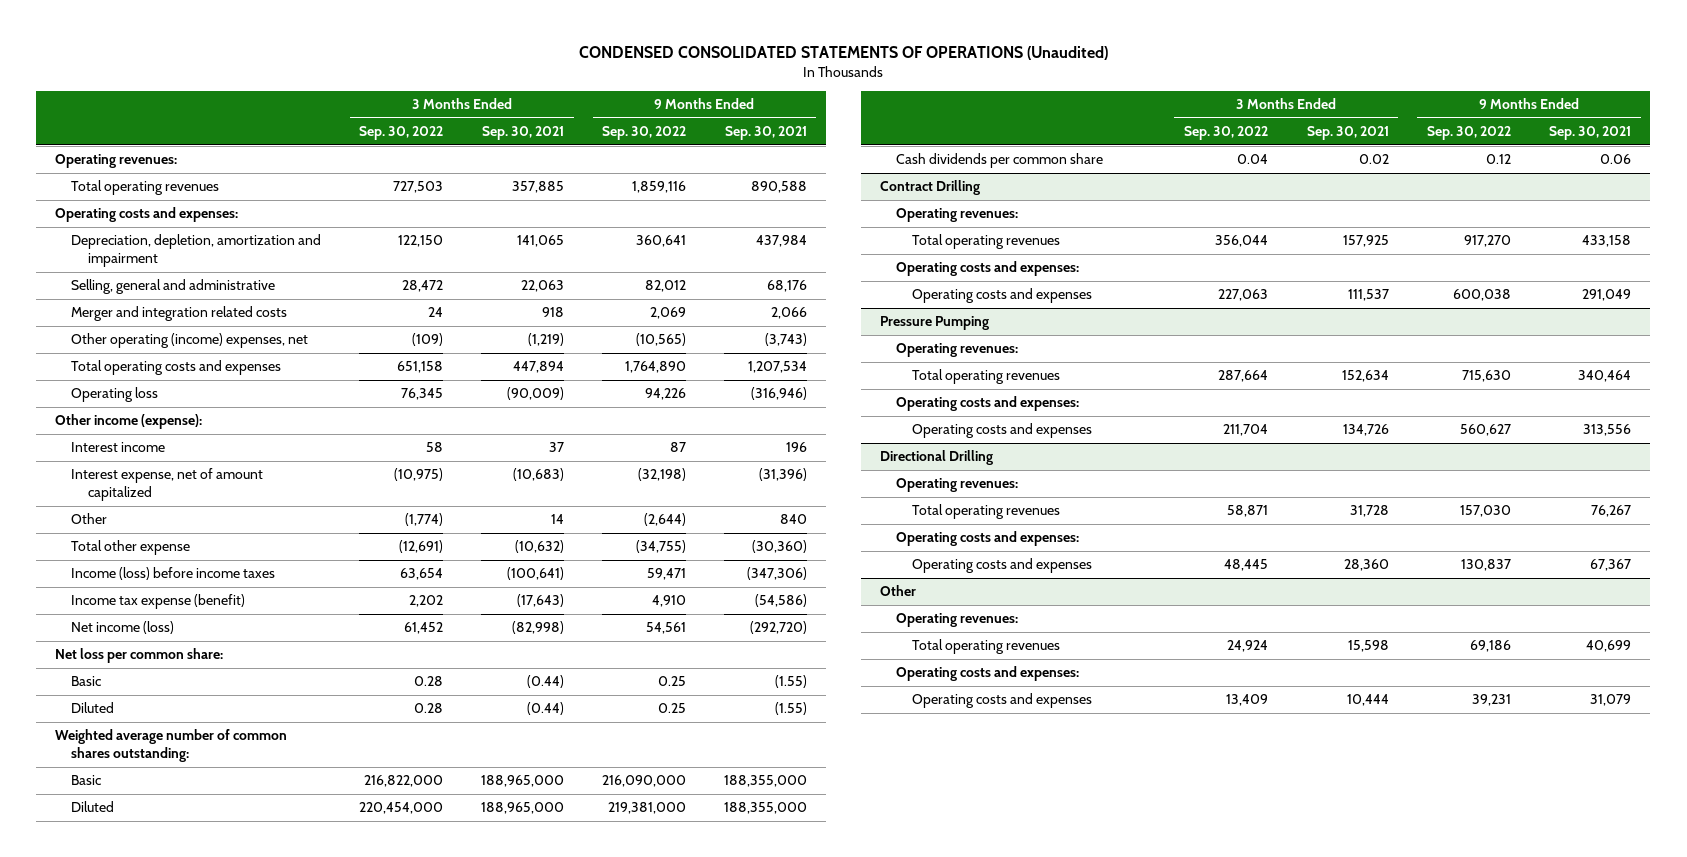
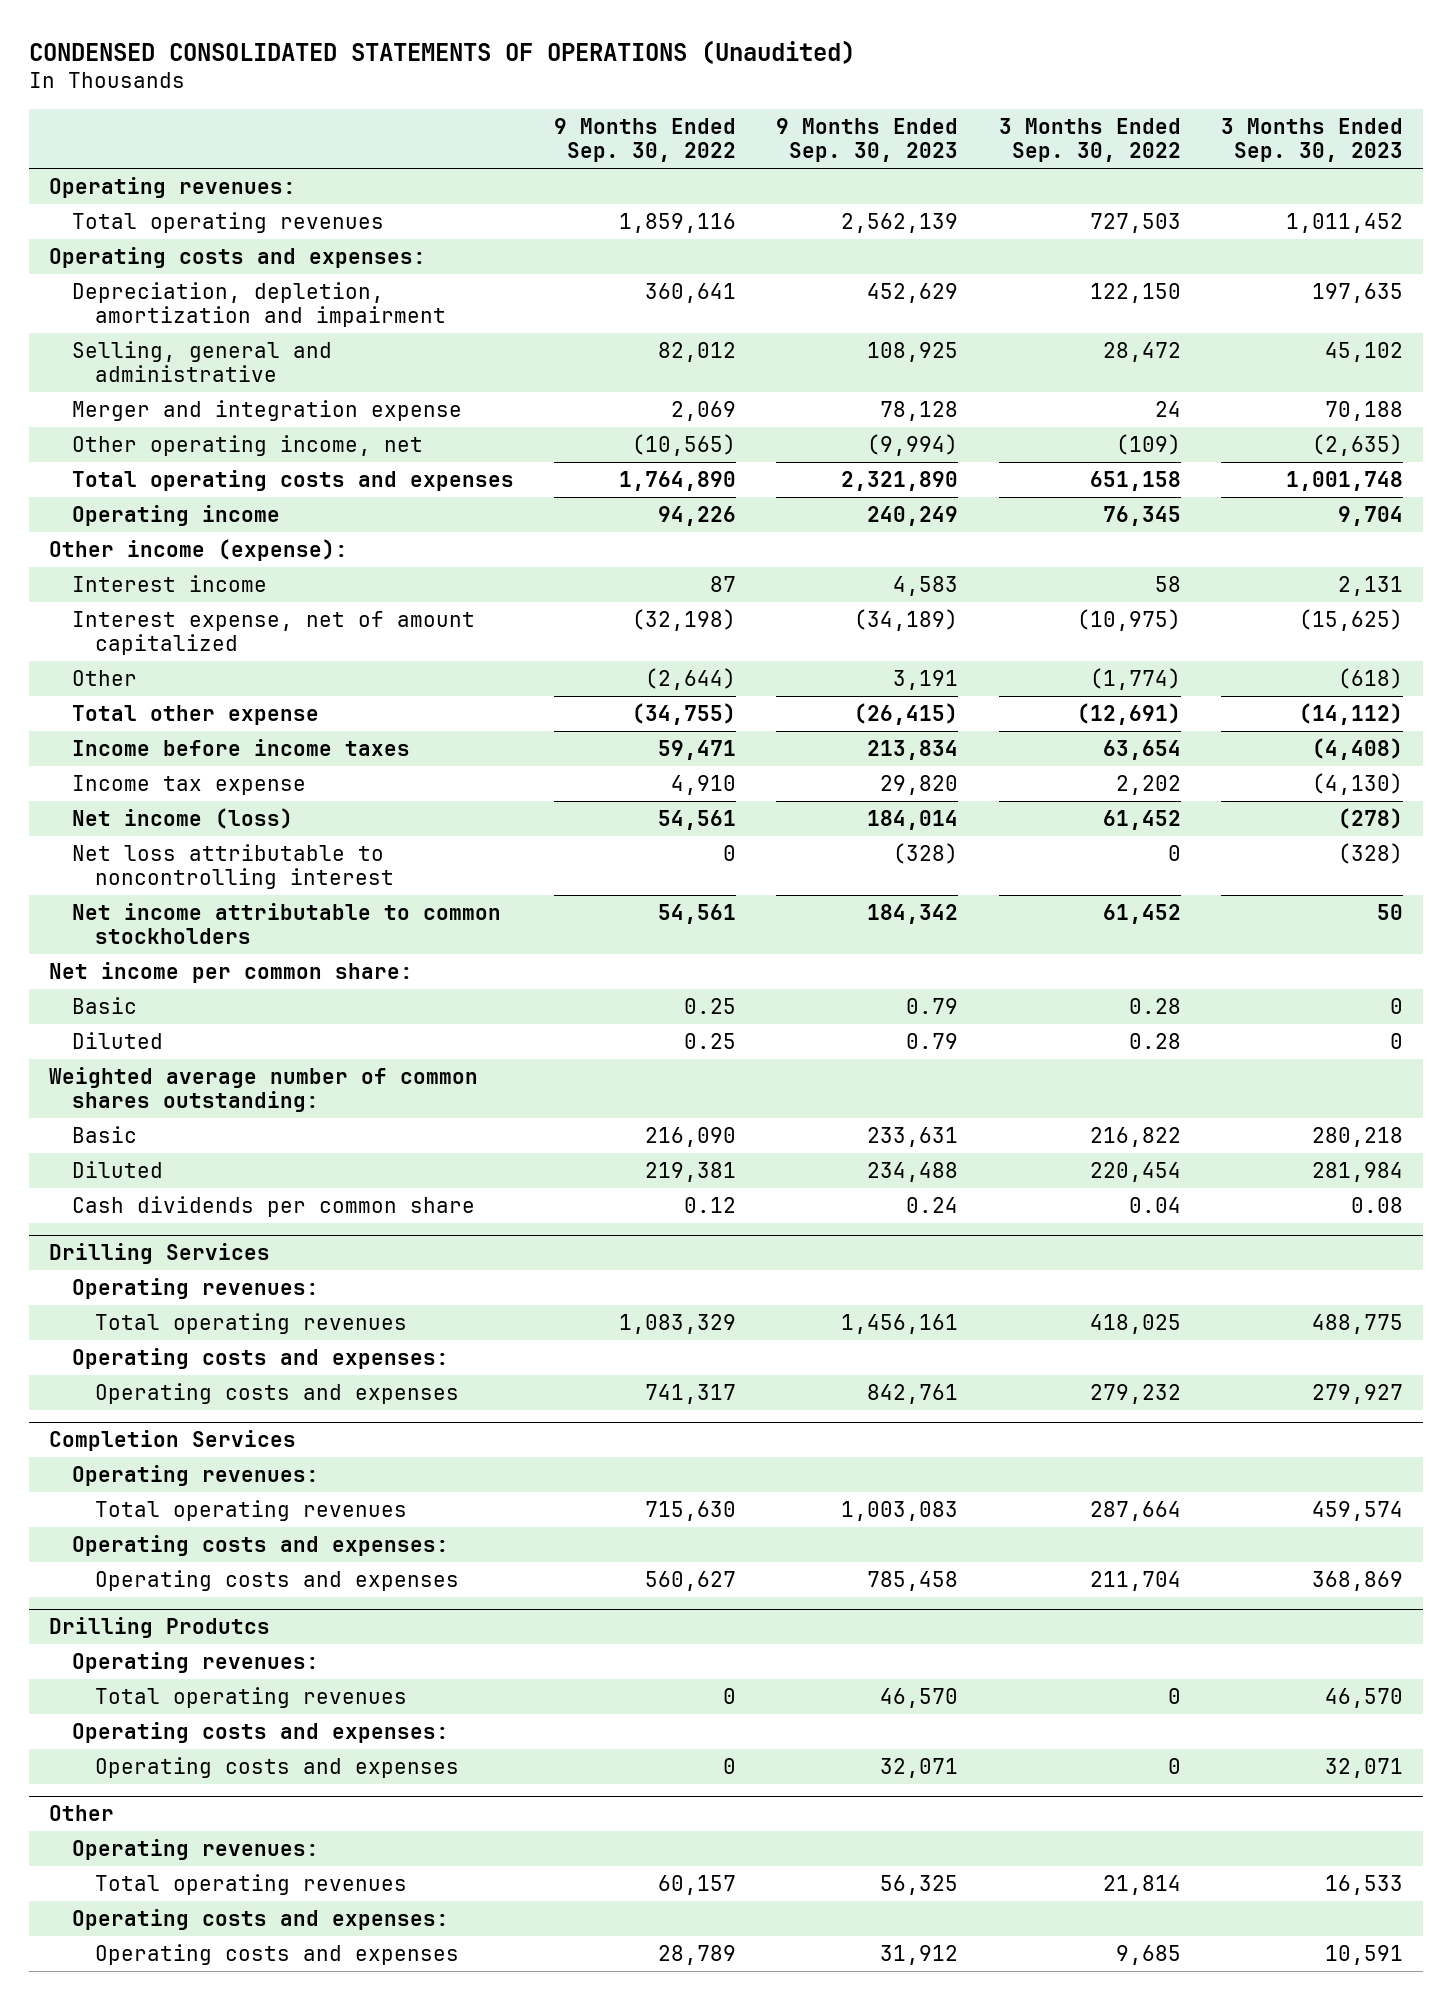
- | 3 Months Ended Sep. 30, 2022 | 3 Months Ended Sep. 30, 2021 | 9 Months Ended Sep. 30, 2022 | 9 Months Ended Sep. 30, 2021
+ | 9 Months Ended Sep. 30, 2022 | 9 Months Ended Sep. 30, 2023 | 3 Months Ended Sep. 30, 2022 | 3 Months Ended Sep. 30, 2023
- Merger and integration related costs | 24 | 918 | 2,069 | 2,066
- Other operating (income) expenses, net | (109) | (1,219) | (10,565) | (3,743)
+ Merger and integration expense | 2,069 | 78,128 | 24 | 70,188
+ Other operating income, net | (10,565) | (9,994) | (109) | (2,635)
- Operating loss | 76,345 | (90,009) | 94,226 | (316,946)
+ Operating income | 94,226 | 240,249 | 76,345 | 9,704
- Income (loss) before income taxes | 63,654 | (100,641) | 59,471 | (347,306)
- Income tax expense (benefit) | 2,202 | (17,643) | 4,910 | (54,586)
+ Income before income taxes | 59,471 | 213,834 | 63,654 | (4,408)
+ Income tax expense | 4,910 | 29,820 | 2,202 | (4,130)
- Net loss per common share:
+ Net loss attributable to noncontrolling interest | 0 | (328) | 0 | (328)
+ Net income attributable to common stockholders | 54,561 | 184,342 | 61,452 | 50
+ Net income per common share:
- Basic | 216,822,000 | 188,965,000 | 216,090,000 | 188,355,000
- Diluted | 220,454,000 | 188,965,000 | 219,381,000 | 188,355,000
+ Basic | 216,090 | 233,631 | 216,822 | 280,218
+ Diluted | 219,381 | 234,488 | 220,454 | 281,984
- Contract Drilling
+ Drilling Services
- Total operating revenues | 356,044 | 157,925 | 917,270 | 433,158
+ Total operating revenues | 1,083,329 | 1,456,161 | 418,025 | 488,775
- Operating costs and expenses | 227,063 | 111,537 | 600,038 | 291,049
- Pressure Pumping
+ Operating costs and expenses | 741,317 | 842,761 | 279,232 | 279,927
+ Completion Services
- Directional Drilling
+ Drilling Produtcs
- Total operating revenues | 58,871 | 31,728 | 157,030 | 76,267
+ Total operating revenues | 0 | 46,570 | 0 | 46,570
- Operating costs and expenses | 48,445 | 28,360 | 130,837 | 67,367
+ Operating costs and expenses | 0 | 32,071 | 0 | 32,071
@ Other
- Total operating revenues | 24,924 | 15,598 | 69,186 | 40,699
+ Total operating revenues | 60,157 | 56,325 | 21,814 | 16,533
- Operating costs and expenses | 13,409 | 10,444 | 39,231 | 31,079
+ Operating costs and expenses | 28,789 | 31,912 | 9,685 | 10,591

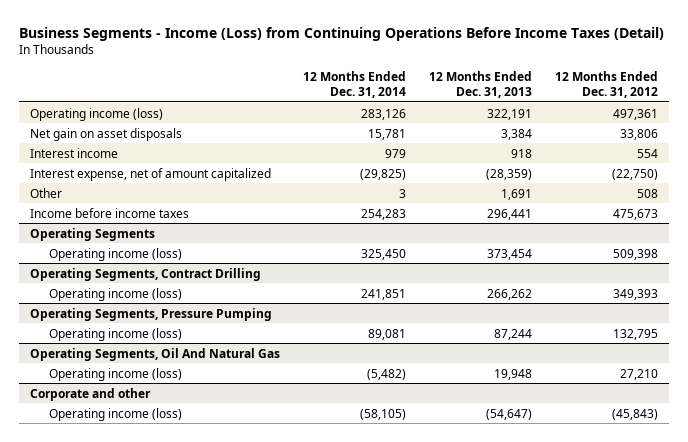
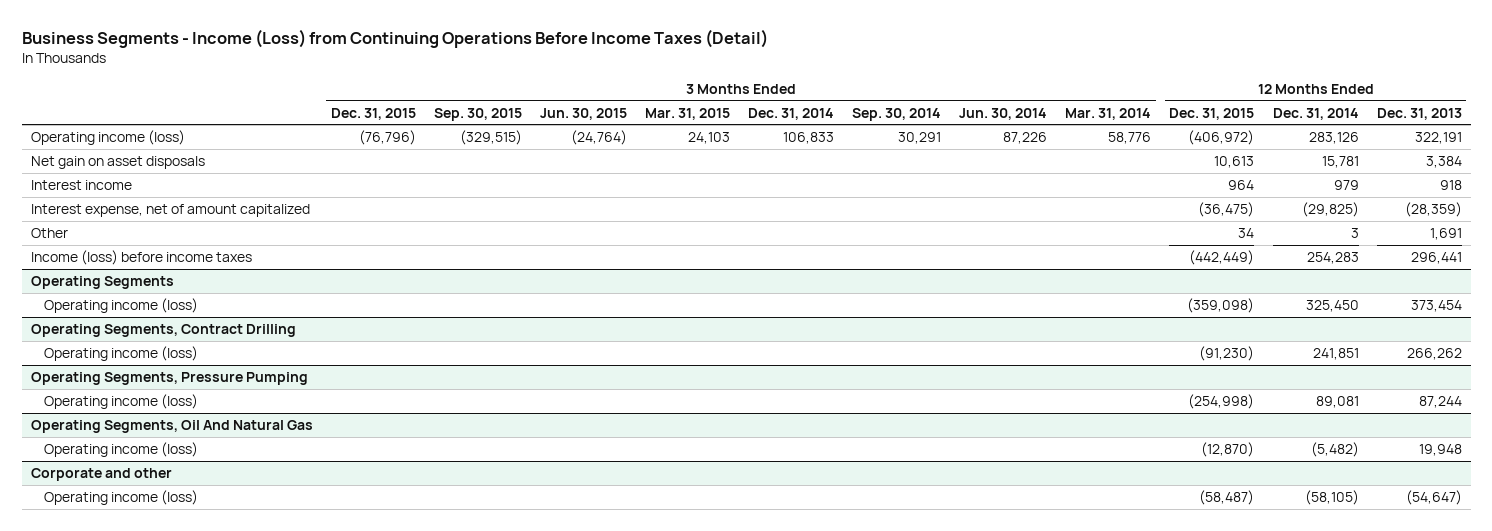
- | 12 Months Ended Dec. 31, 2014 | 12 Months Ended Dec. 31, 2013 | 12 Months Ended Dec. 31, 2012
+ | 3 Months Ended Dec. 31, 2015 | 3 Months Ended Sep. 30, 2015 | 3 Months Ended Jun. 30, 2015 | 3 Months Ended Mar. 31, 2015 | 3 Months Ended Dec. 31, 2014 | 3 Months Ended Sep. 30, 2014 | 3 Months Ended Jun. 30, 2014 | 3 Months Ended Mar. 31, 2014 | 12 Months Ended Dec. 31, 2015 | 12 Months Ended Dec. 31, 2014 | 12 Months Ended Dec. 31, 2013
- Income before income taxes | 254,283 | 296,441 | 475,673
+ Income (loss) before income taxes | | | | | | | | | (442,449) | 254,283 | 296,441

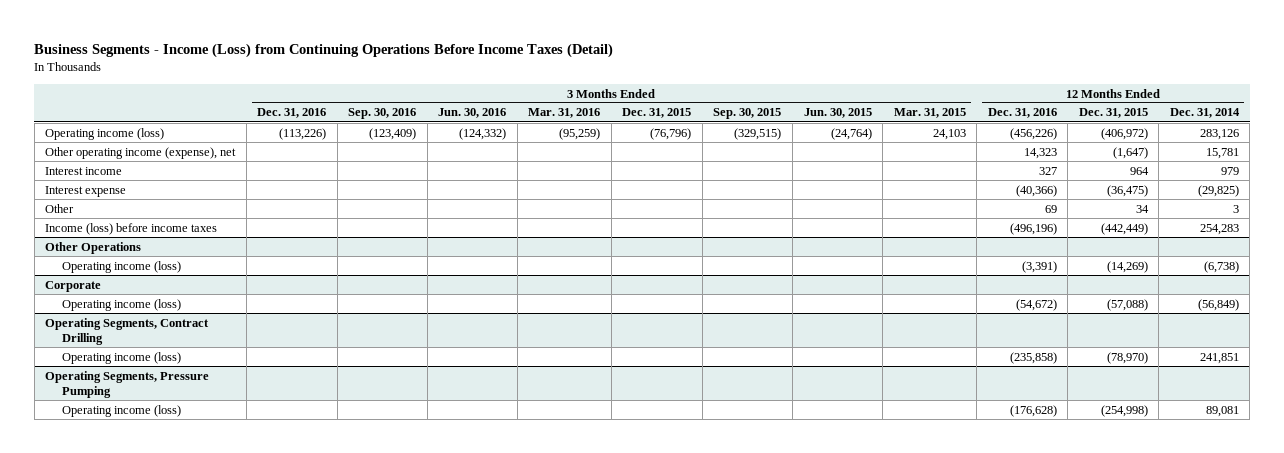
- | 3 Months Ended Dec. 31, 2015 | 3 Months Ended Sep. 30, 2015 | 3 Months Ended Jun. 30, 2015 | 3 Months Ended Mar. 31, 2015 | 3 Months Ended Dec. 31, 2014 | 3 Months Ended Sep. 30, 2014 | 3 Months Ended Jun. 30, 2014 | 3 Months Ended Mar. 31, 2014 | 12 Months Ended Dec. 31, 2015 | 12 Months Ended Dec. 31, 2014 | 12 Months Ended Dec. 31, 2013
+ | 3 Months Ended Dec. 31, 2016 | 3 Months Ended Sep. 30, 2016 | 3 Months Ended Jun. 30, 2016 | 3 Months Ended Mar. 31, 2016 | 3 Months Ended Dec. 31, 2015 | 3 Months Ended Sep. 30, 2015 | 3 Months Ended Jun. 30, 2015 | 3 Months Ended Mar. 31, 2015 | 12 Months Ended Dec. 31, 2016 | 12 Months Ended Dec. 31, 2015 | 12 Months Ended Dec. 31, 2014
- Net gain on asset disposals | | | | | | | | | 10,613 | 15,781 | 3,384
+ Other operating income (expense), net | | | | | | | | | 14,323 | (1,647) | 15,781
- Interest expense, net of amount capitalized | | | | | | | | | (36,475) | (29,825) | (28,359)
+ Interest expense | | | | | | | | | (40,366) | (36,475) | (29,825)
- Operating Segments
- Operating income (loss) | | | | | | | | | (359,098) | 325,450 | 373,454
+ Other Operations
+ Operating income (loss) | | | | | | | | | (3,391) | (14,269) | (6,738)
+ Corporate
+ Operating income (loss) | | | | | | | | | (54,672) | (57,088) | (56,849)
@ Operating Segments, Contract Drilling
- Operating income (loss) | | | | | | | | | (91,230) | 241,851 | 266,262
+ Operating income (loss) | | | | | | | | | (235,858) | (78,970) | 241,851
- Operating Segments, Oil And Natural Gas
- Operating income (loss) | | | | | | | | | (12,870) | (5,482) | 19,948
- Corporate and other
- Operating income (loss) | | | | | | | | | (58,487) | (58,105) | (54,647)

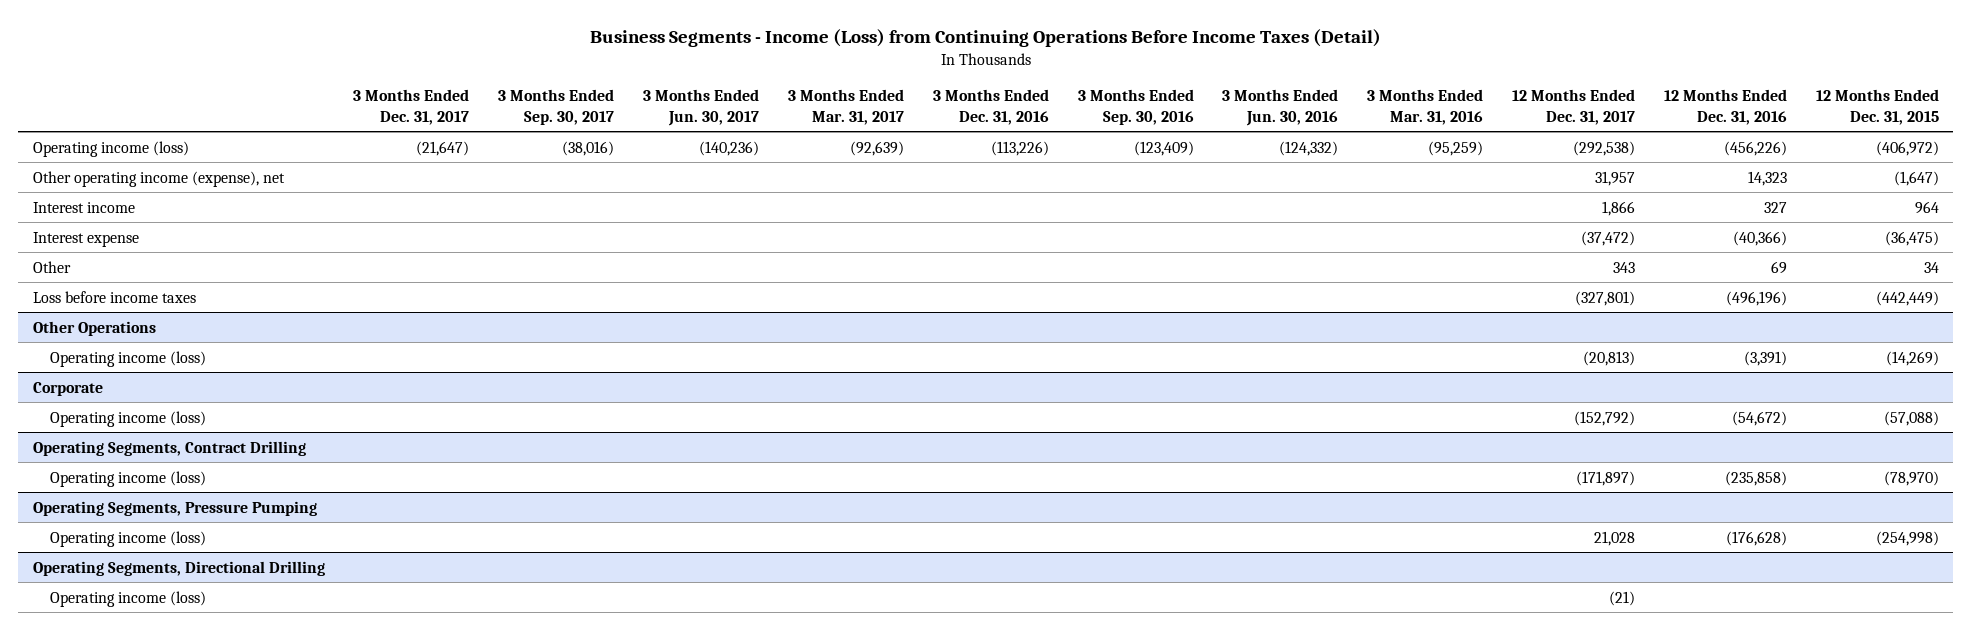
- | 3 Months Ended Dec. 31, 2016 | 3 Months Ended Sep. 30, 2016 | 3 Months Ended Jun. 30, 2016 | 3 Months Ended Mar. 31, 2016 | 3 Months Ended Dec. 31, 2015 | 3 Months Ended Sep. 30, 2015 | 3 Months Ended Jun. 30, 2015 | 3 Months Ended Mar. 31, 2015 | 12 Months Ended Dec. 31, 2016 | 12 Months Ended Dec. 31, 2015 | 12 Months Ended Dec. 31, 2014
+ | 3 Months Ended Dec. 31, 2017 | 3 Months Ended Sep. 30, 2017 | 3 Months Ended Jun. 30, 2017 | 3 Months Ended Mar. 31, 2017 | 3 Months Ended Dec. 31, 2016 | 3 Months Ended Sep. 30, 2016 | 3 Months Ended Jun. 30, 2016 | 3 Months Ended Mar. 31, 2016 | 12 Months Ended Dec. 31, 2017 | 12 Months Ended Dec. 31, 2016 | 12 Months Ended Dec. 31, 2015
- Income (loss) before income taxes | | | | | | | | | (496,196) | (442,449) | 254,283
+ Loss before income taxes | | | | | | | | | (327,801) | (496,196) | (442,449)
+ Operating Segments, Directional Drilling
+ Operating income (loss) | | | | | | | | | (21) | |

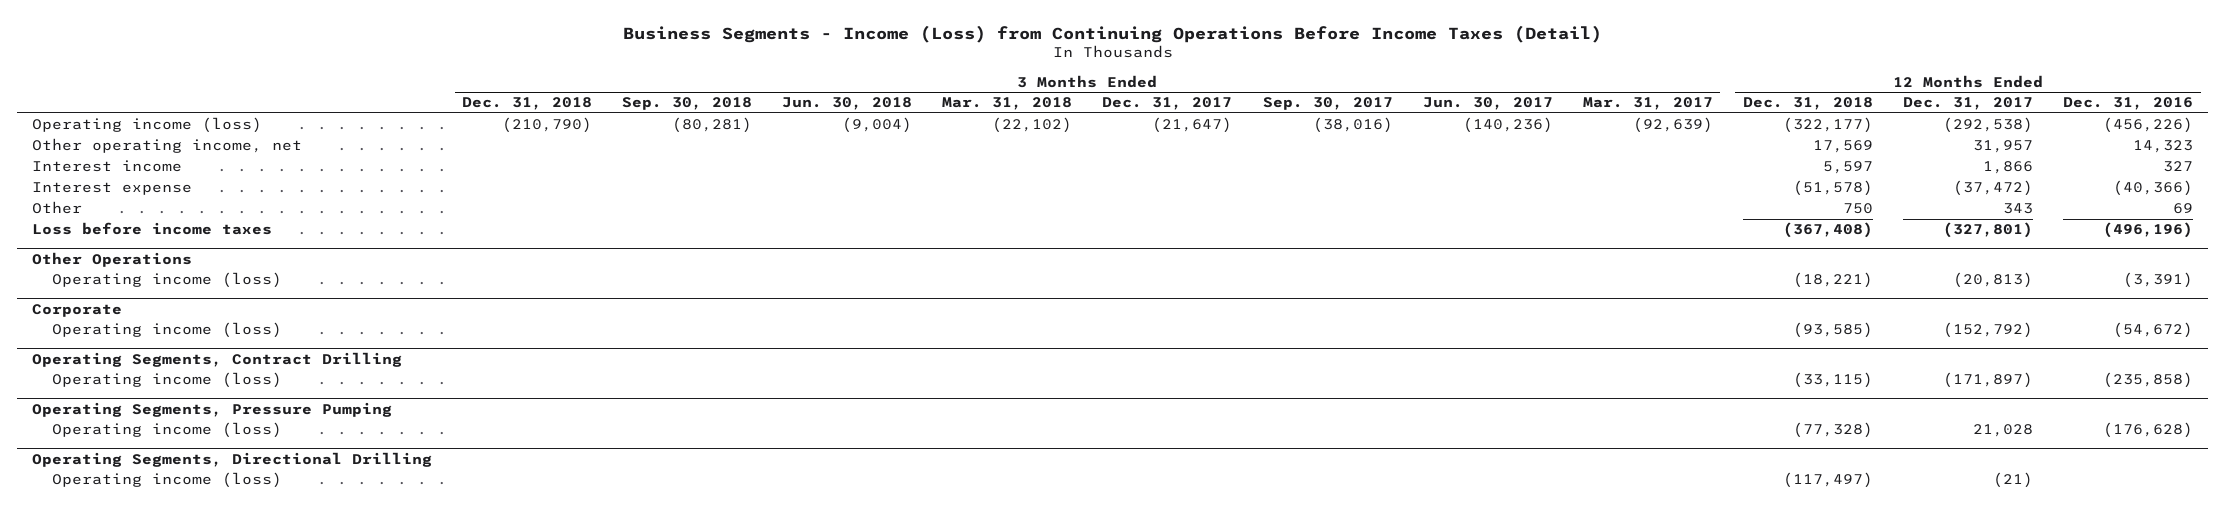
- | 3 Months Ended Dec. 31, 2017 | 3 Months Ended Sep. 30, 2017 | 3 Months Ended Jun. 30, 2017 | 3 Months Ended Mar. 31, 2017 | 3 Months Ended Dec. 31, 2016 | 3 Months Ended Sep. 30, 2016 | 3 Months Ended Jun. 30, 2016 | 3 Months Ended Mar. 31, 2016 | 12 Months Ended Dec. 31, 2017 | 12 Months Ended Dec. 31, 2016 | 12 Months Ended Dec. 31, 2015
+ | 3 Months Ended Dec. 31, 2018 | 3 Months Ended Sep. 30, 2018 | 3 Months Ended Jun. 30, 2018 | 3 Months Ended Mar. 31, 2018 | 3 Months Ended Dec. 31, 2017 | 3 Months Ended Sep. 30, 2017 | 3 Months Ended Jun. 30, 2017 | 3 Months Ended Mar. 31, 2017 | 12 Months Ended Dec. 31, 2018 | 12 Months Ended Dec. 31, 2017 | 12 Months Ended Dec. 31, 2016
- Other operating income (expense), net | | | | | | | | | 31,957 | 14,323 | (1,647)
+ Other operating income, net | | | | | | | | | 17,569 | 31,957 | 14,323

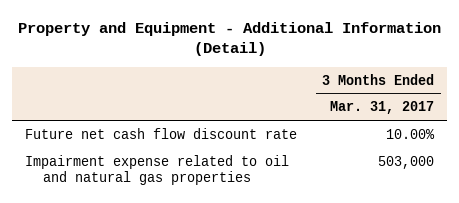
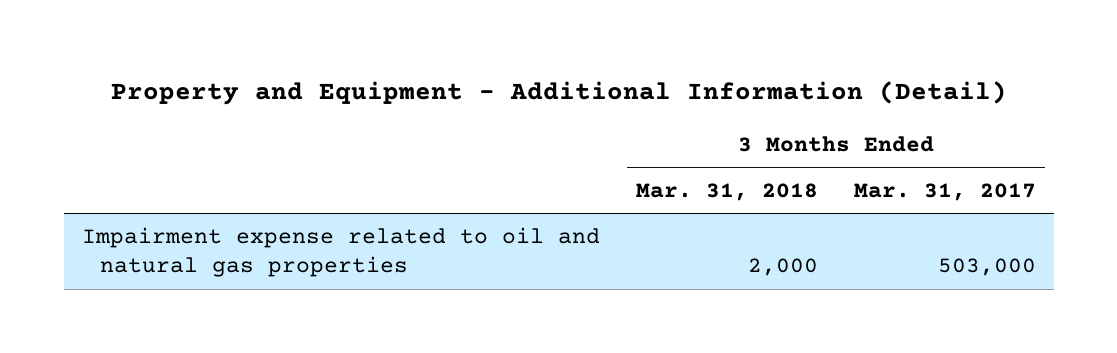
- | 3 Months Ended Mar. 31, 2017
+ | 3 Months Ended Mar. 31, 2018 | 3 Months Ended Mar. 31, 2017
- Future net cash flow discount rate | 10.00%

